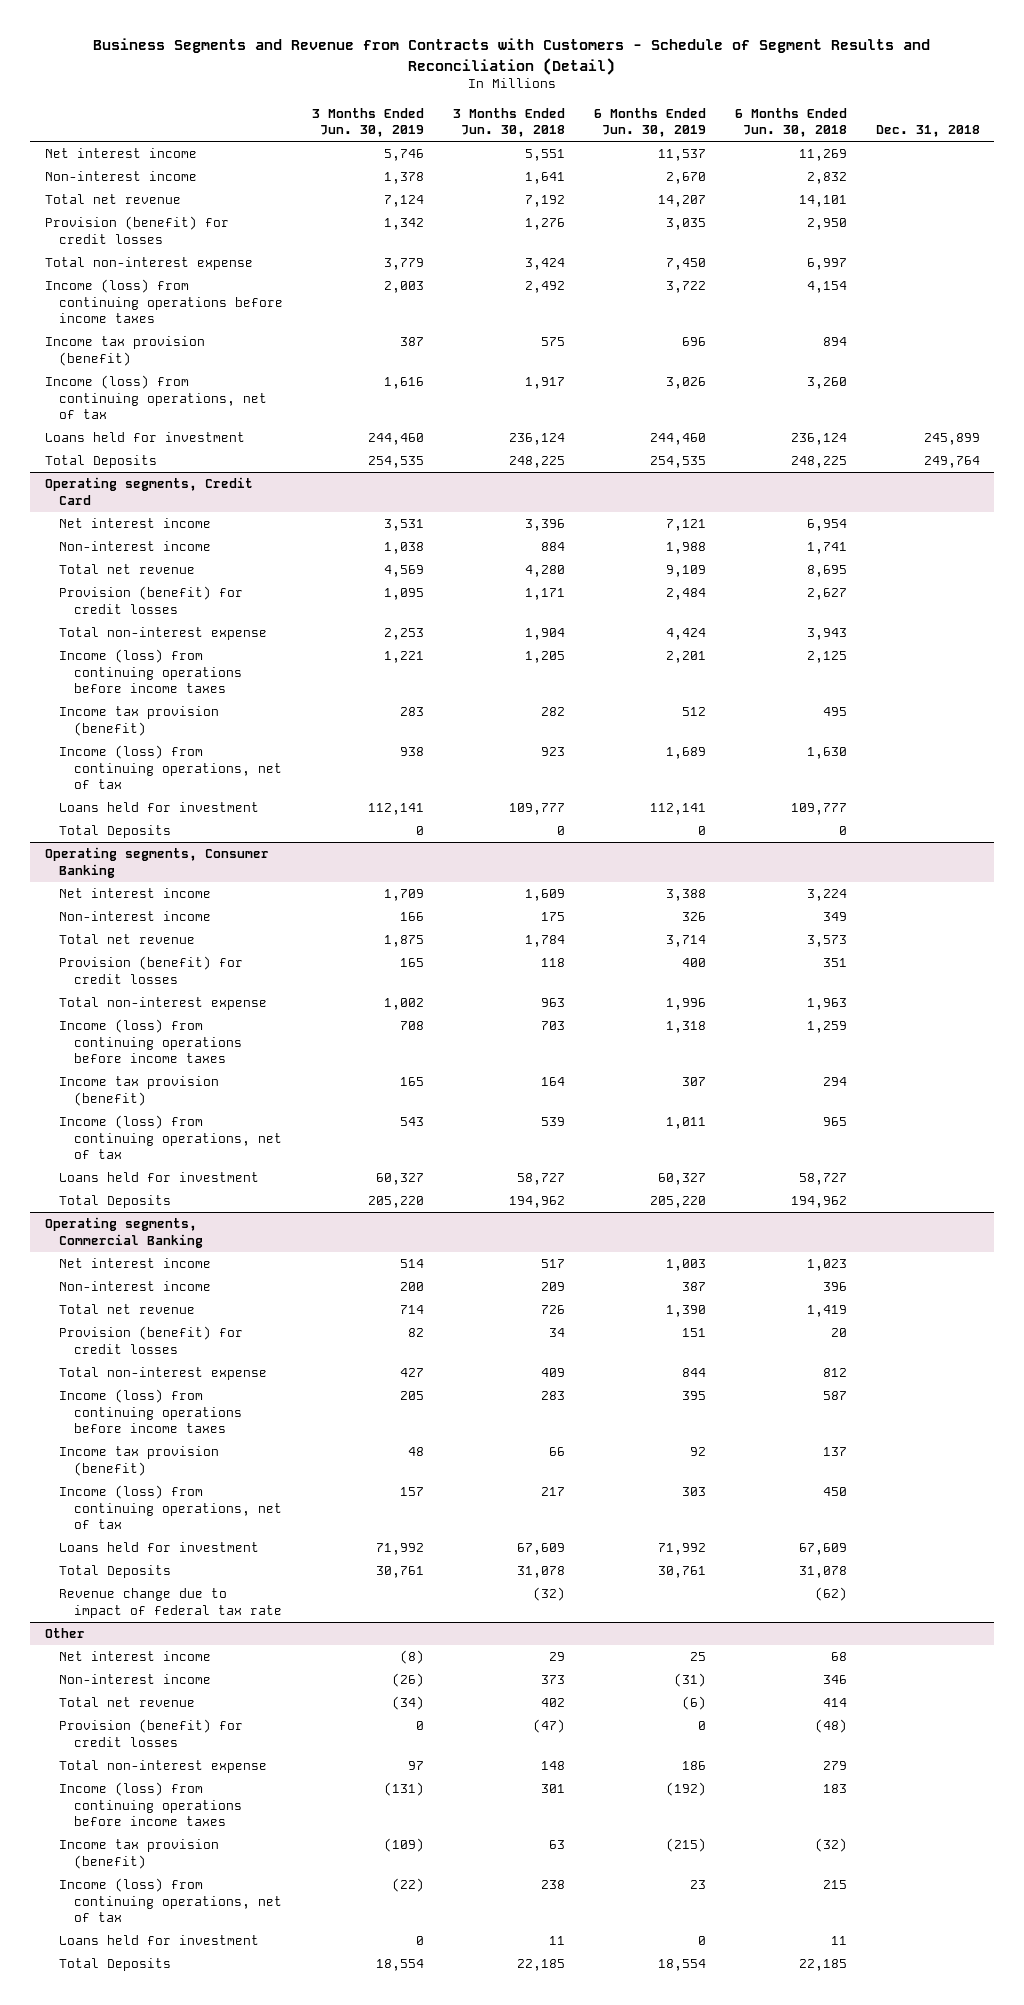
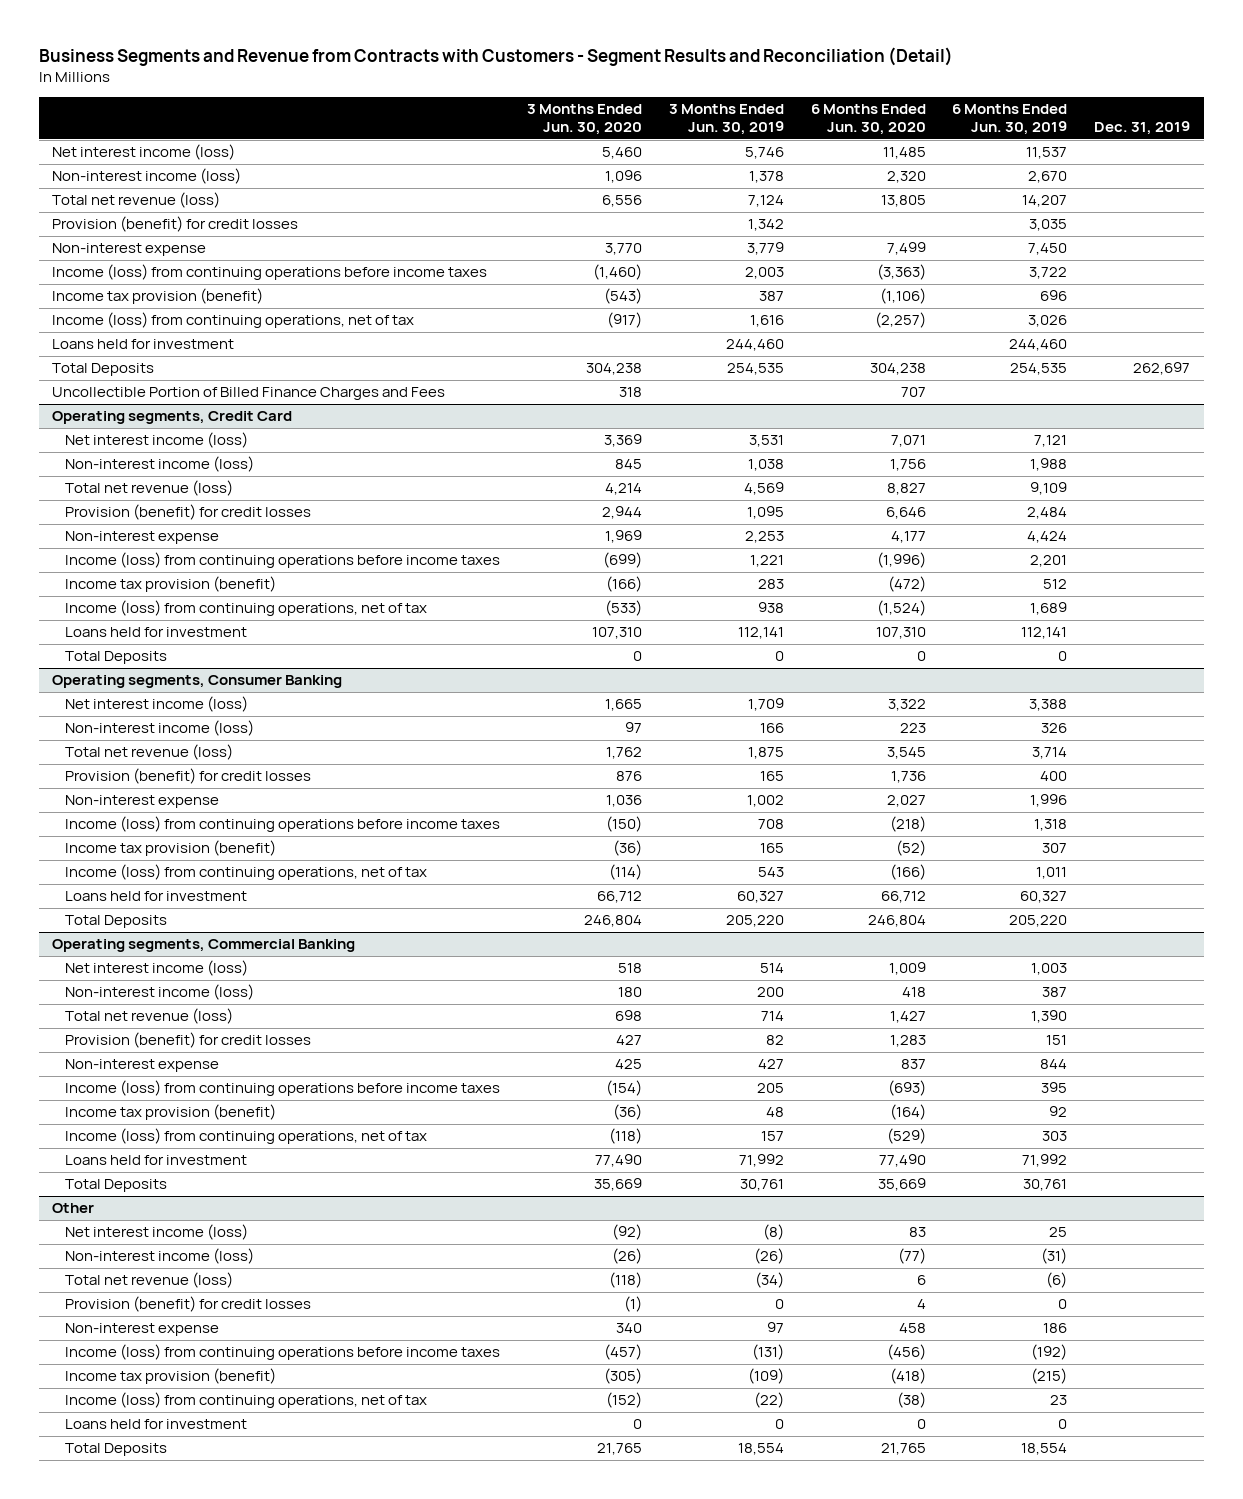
- Business Segments and Revenue from Contracts with Customers - Schedule of Segment Results and Reconciliation (Detail)
+ Business Segments and Revenue from Contracts with Customers - Segment Results and Reconciliation (Detail)
- | 3 Months Ended Jun. 30, 2019 | 3 Months Ended Jun. 30, 2018 | 6 Months Ended Jun. 30, 2019 | 6 Months Ended Jun. 30, 2018 | Dec. 31, 2018
+ | 3 Months Ended Jun. 30, 2020 | 3 Months Ended Jun. 30, 2019 | 6 Months Ended Jun. 30, 2020 | 6 Months Ended Jun. 30, 2019 | Dec. 31, 2019
- Net interest income | 5,746 | 5,551 | 11,537 | 11,269 |
- Non-interest income | 1,378 | 1,641 | 2,670 | 2,832 |
- Total net revenue | 7,124 | 7,192 | 14,207 | 14,101 |
+ Net interest income (loss) | 5,460 | 5,746 | 11,485 | 11,537 |
+ Non-interest income (loss) | 1,096 | 1,378 | 2,320 | 2,670 |
+ Total net revenue (loss) | 6,556 | 7,124 | 13,805 | 14,207 |
- Total non-interest expense | 3,779 | 3,424 | 7,450 | 6,997 |
+ Non-interest expense | 3,770 | 3,779 | 7,499 | 7,450 |
+ Uncollectible Portion of Billed Finance Charges and Fees | 318 | | 707 | |
@ Operating segments, Credit Card
- Net interest income | 3,531 | 3,396 | 7,121 | 6,954 |
- Non-interest income | 1,038 | 884 | 1,988 | 1,741 |
- Total net revenue | 4,569 | 4,280 | 9,109 | 8,695 |
+ Net interest income (loss) | 3,369 | 3,531 | 7,071 | 7,121 |
+ Non-interest income (loss) | 845 | 1,038 | 1,756 | 1,988 |
+ Total net revenue (loss) | 4,214 | 4,569 | 8,827 | 9,109 |
- Total non-interest expense | 2,253 | 1,904 | 4,424 | 3,943 |
+ Non-interest expense | 1,969 | 2,253 | 4,177 | 4,424 |
@ Operating segments, Consumer Banking
- Net interest income | 1,709 | 1,609 | 3,388 | 3,224 |
- Non-interest income | 166 | 175 | 326 | 349 |
- Total net revenue | 1,875 | 1,784 | 3,714 | 3,573 |
+ Net interest income (loss) | 1,665 | 1,709 | 3,322 | 3,388 |
+ Non-interest income (loss) | 97 | 166 | 223 | 326 |
+ Total net revenue (loss) | 1,762 | 1,875 | 3,545 | 3,714 |
- Total non-interest expense | 1,002 | 963 | 1,996 | 1,963 |
+ Non-interest expense | 1,036 | 1,002 | 2,027 | 1,996 |
@ Operating segments, Commercial Banking
- Net interest income | 514 | 517 | 1,003 | 1,023 |
- Non-interest income | 200 | 209 | 387 | 396 |
- Total net revenue | 714 | 726 | 1,390 | 1,419 |
+ Net interest income (loss) | 518 | 514 | 1,009 | 1,003 |
+ Non-interest income (loss) | 180 | 200 | 418 | 387 |
+ Total net revenue (loss) | 698 | 714 | 1,427 | 1,390 |
- Total non-interest expense | 427 | 409 | 844 | 812 |
+ Non-interest expense | 425 | 427 | 837 | 844 |
- Revenue change due to impact of federal tax rate | | (32) | | (62) |
@ Other
- Net interest income | (8) | 29 | 25 | 68 |
- Non-interest income | (26) | 373 | (31) | 346 |
- Total net revenue | (34) | 402 | (6) | 414 |
+ Net interest income (loss) | (92) | (8) | 83 | 25 |
+ Non-interest income (loss) | (26) | (26) | (77) | (31) |
+ Total net revenue (loss) | (118) | (34) | 6 | (6) |
- Total non-interest expense | 97 | 148 | 186 | 279 |
+ Non-interest expense | 340 | 97 | 458 | 186 |

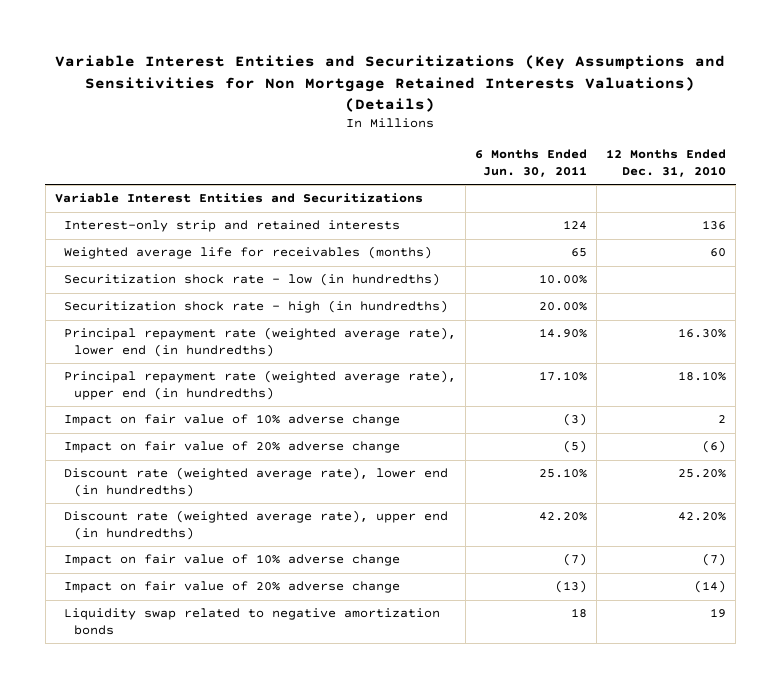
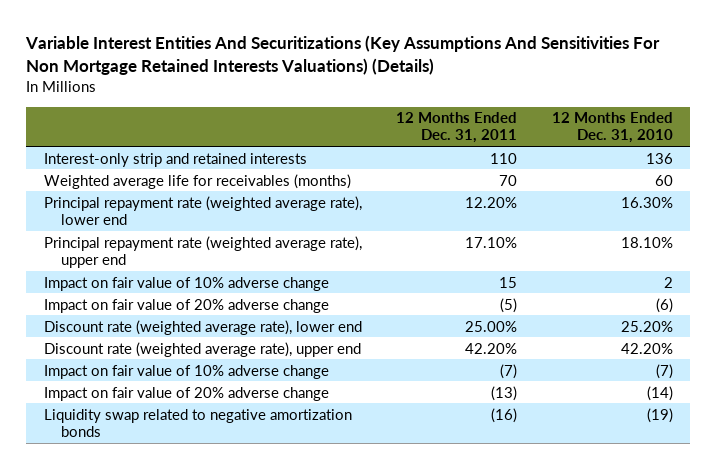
- Variable Interest Entities and Securitizations (Key Assumptions and Sensitivities for Non Mortgage Retained Interests Valuations) (Details)
+ Variable Interest Entities And Securitizations (Key Assumptions And Sensitivities For Non Mortgage Retained Interests Valuations) (Details)
- | 6 Months Ended Jun. 30, 2011 | 12 Months Ended Dec. 31, 2010
+ | 12 Months Ended Dec. 31, 2011 | 12 Months Ended Dec. 31, 2010
- Variable Interest Entities and Securitizations
- Securitization shock rate - low (in hundredths) | 10.00% |
- Securitization shock rate - high (in hundredths) | 20.00% |
- Principal repayment rate (weighted average rate), lower end (in hundredths) | 14.90% | 16.30%
- Principal repayment rate (weighted average rate), upper end (in hundredths) | 17.10% | 18.10%
+ Principal repayment rate (weighted average rate), lower end | 12.20% | 16.30%
+ Principal repayment rate (weighted average rate), upper end | 17.10% | 18.10%
- Discount rate (weighted average rate), lower end (in hundredths) | 25.10% | 25.20%
- Discount rate (weighted average rate), upper end (in hundredths) | 42.20% | 42.20%
+ Discount rate (weighted average rate), lower end | 25.00% | 25.20%
+ Discount rate (weighted average rate), upper end | 42.20% | 42.20%
- Liquidity swap related to negative amortization bonds | 18 | 19
+ Liquidity swap related to negative amortization bonds | (16) | (19)

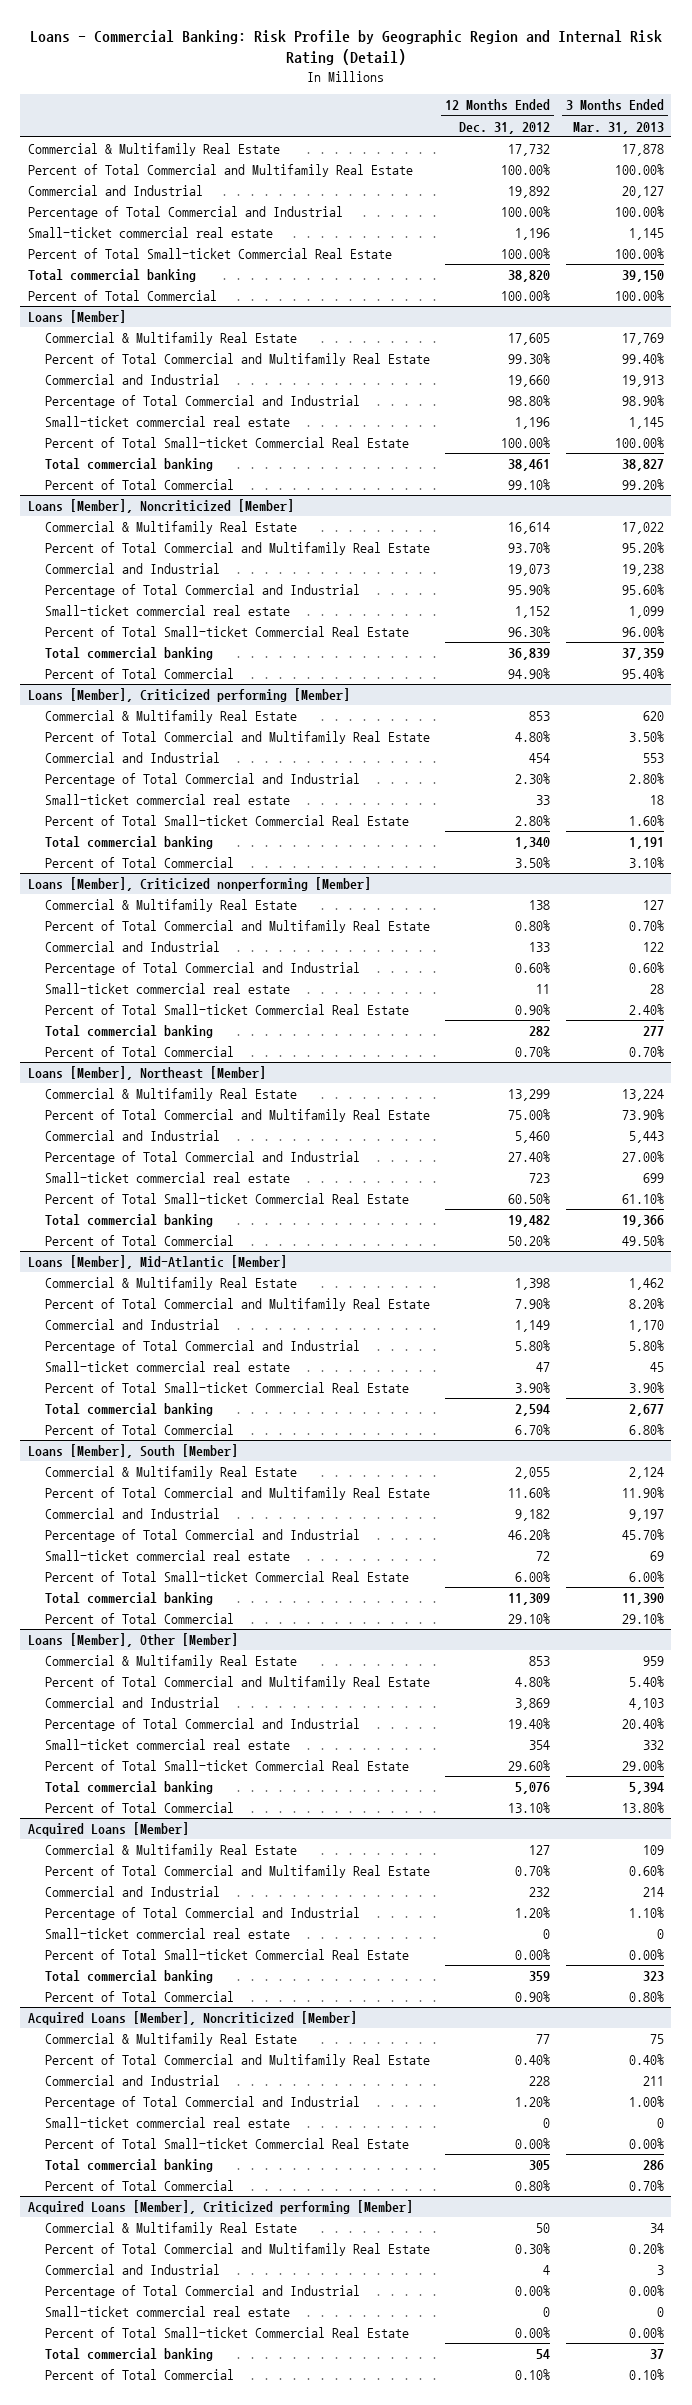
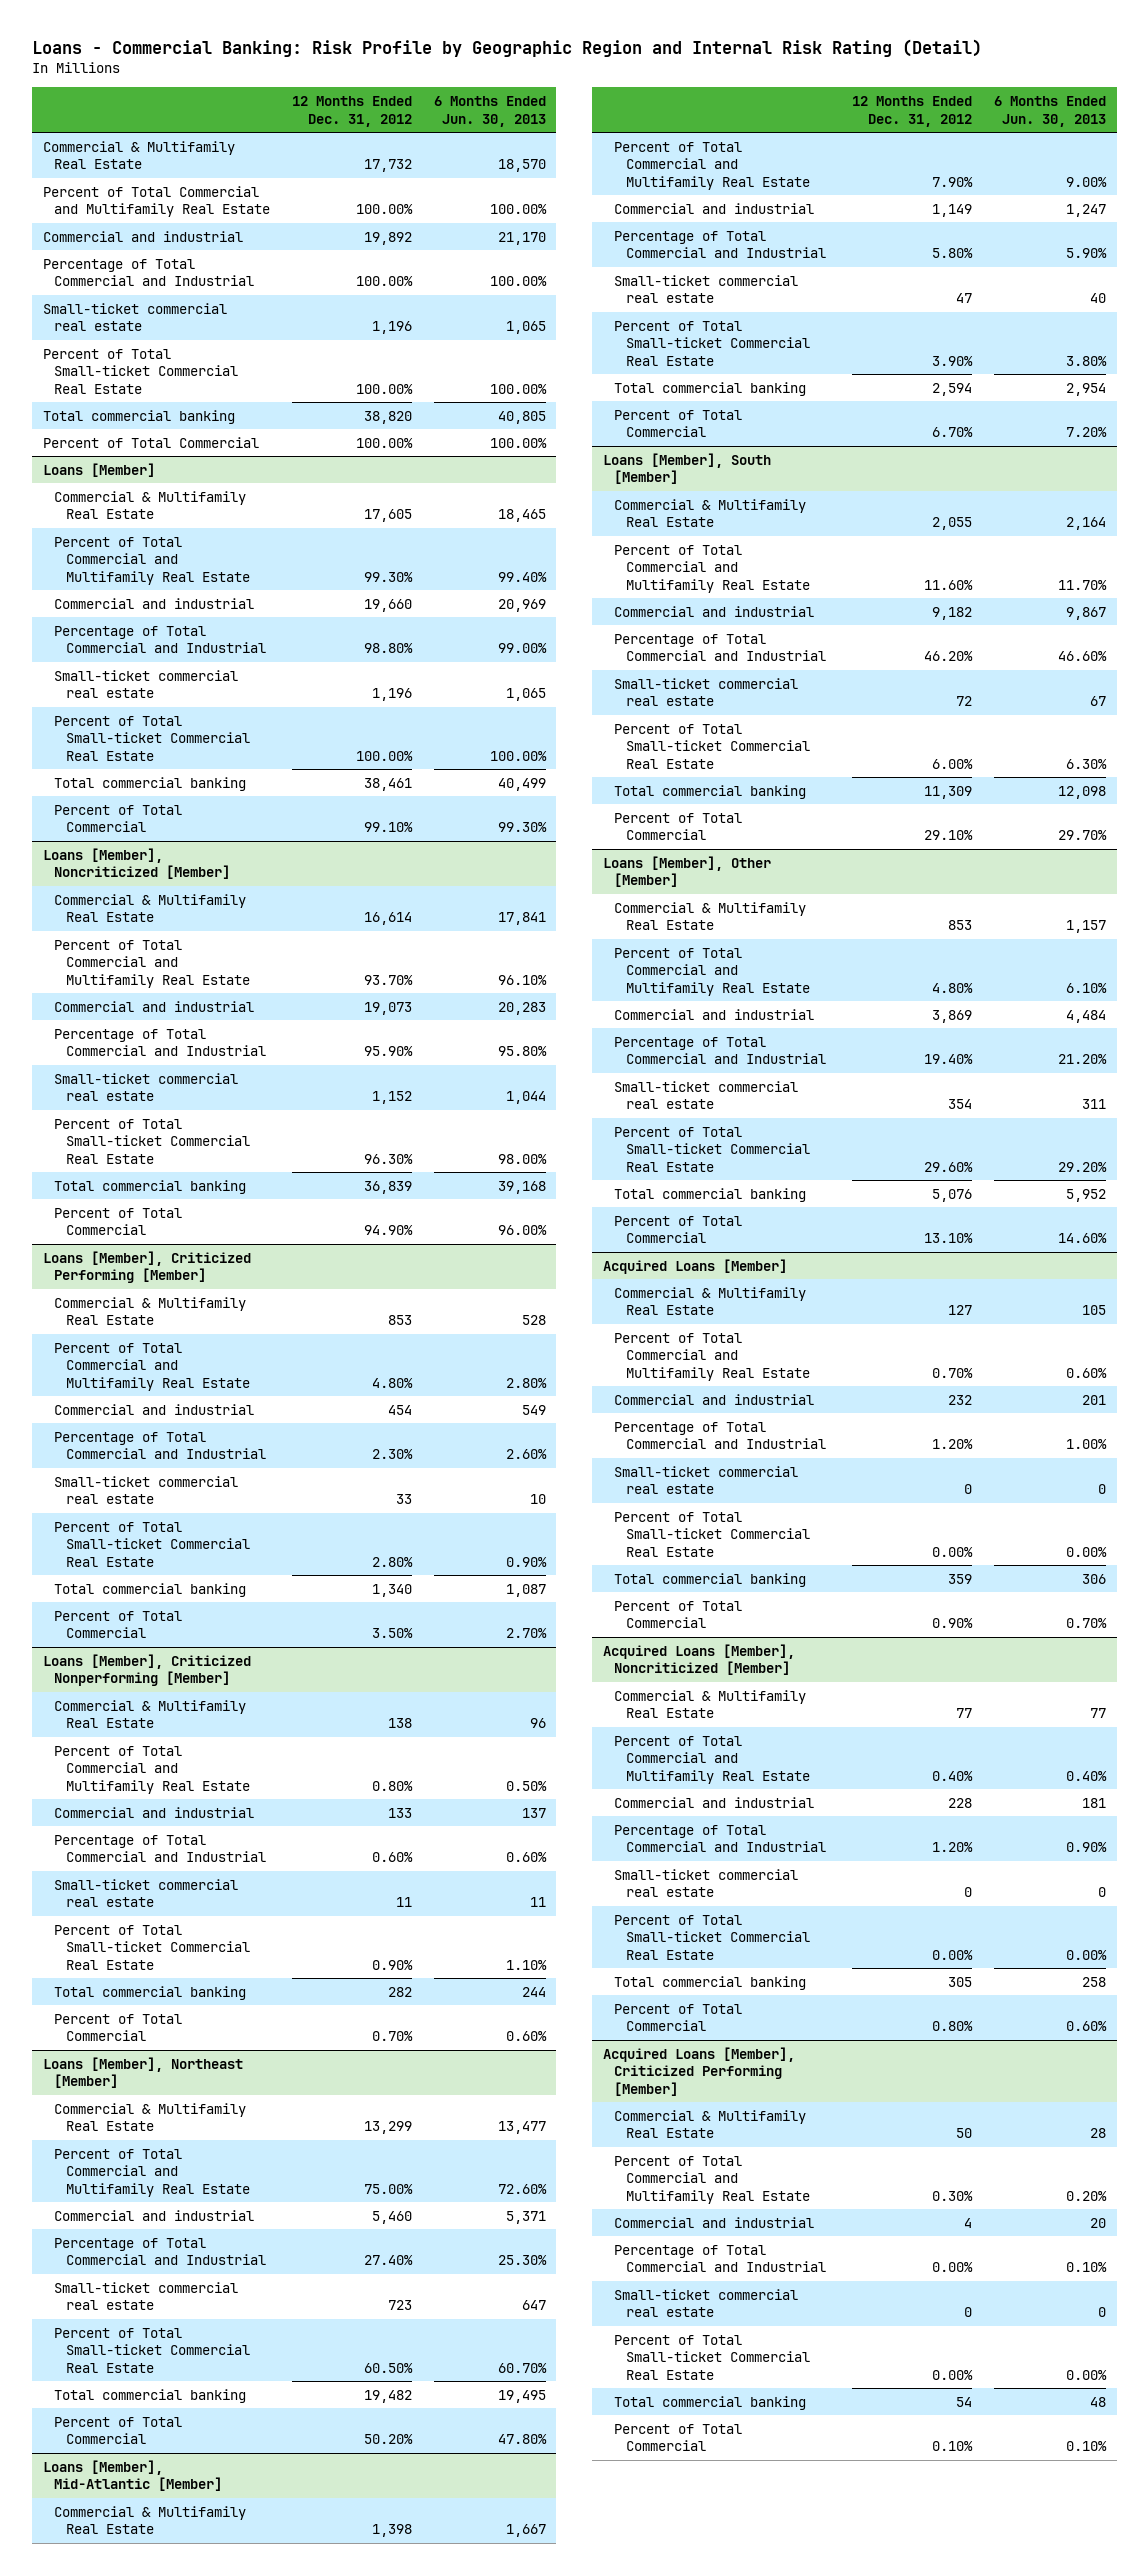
- | 12 Months Ended Dec. 31, 2012 | 3 Months Ended Mar. 31, 2013
+ | 12 Months Ended Dec. 31, 2012 | 6 Months Ended Jun. 30, 2013
- Commercial and Industrial | 19,892 | 20,127
+ Commercial and industrial | 19,892 | 21,170
@ Loans [Member]
- Commercial and Industrial | 19,660 | 19,913
+ Commercial and industrial | 19,660 | 20,969
@ Loans [Member], Noncriticized [Member]
- Commercial and Industrial | 19,073 | 19,238
+ Commercial and industrial | 19,073 | 20,283
- Loans [Member], Criticized performing [Member]
+ Loans [Member], Criticized Performing [Member]
- Commercial and Industrial | 454 | 553
+ Commercial and industrial | 454 | 549
- Loans [Member], Criticized nonperforming [Member]
+ Loans [Member], Criticized Nonperforming [Member]
- Commercial and Industrial | 133 | 122
+ Commercial and industrial | 133 | 137
@ Loans [Member], Northeast [Member]
- Commercial and Industrial | 5,460 | 5,443
+ Commercial and industrial | 5,460 | 5,371
@ Loans [Member], Mid-Atlantic [Member]
- Commercial and Industrial | 1,149 | 1,170
+ Commercial and industrial | 1,149 | 1,247
@ Loans [Member], South [Member]
- Commercial and Industrial | 9,182 | 9,197
+ Commercial and industrial | 9,182 | 9,867
@ Loans [Member], Other [Member]
- Commercial and Industrial | 3,869 | 4,103
+ Commercial and industrial | 3,869 | 4,484
@ Acquired Loans [Member]
- Commercial and Industrial | 232 | 214
+ Commercial and industrial | 232 | 201
@ Acquired Loans [Member], Noncriticized [Member]
- Commercial and Industrial | 228 | 211
+ Commercial and industrial | 228 | 181
- Acquired Loans [Member], Criticized performing [Member]
+ Acquired Loans [Member], Criticized Performing [Member]
- Commercial and Industrial | 4 | 3
+ Commercial and industrial | 4 | 20

